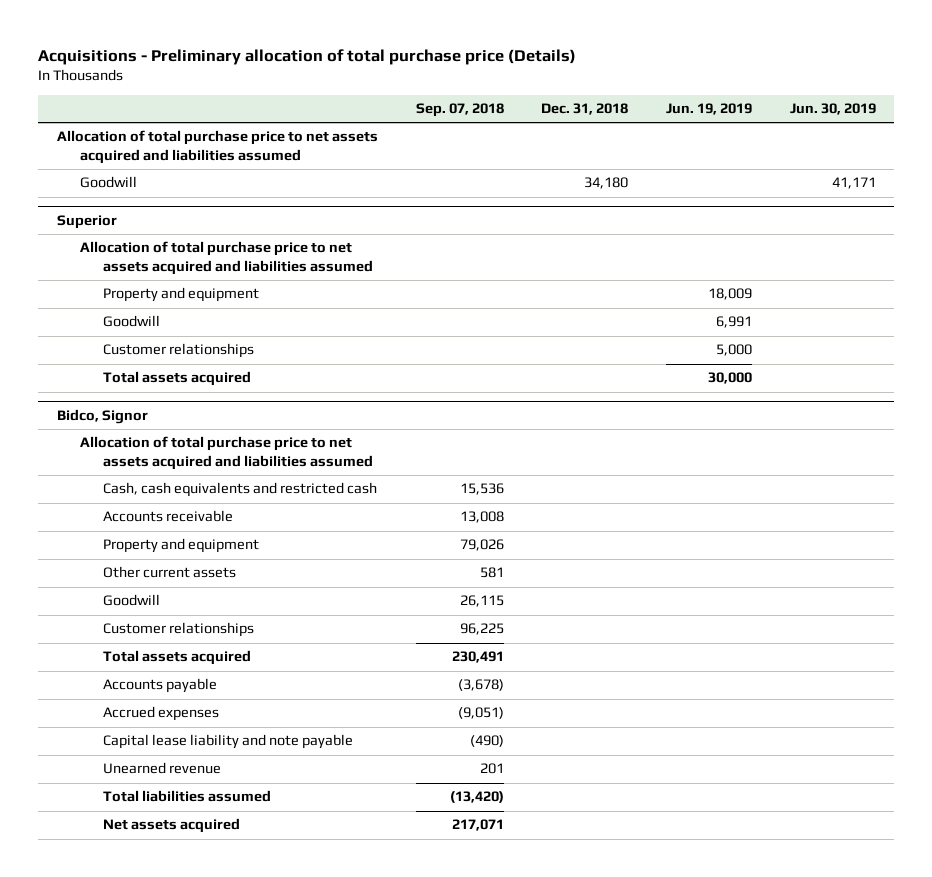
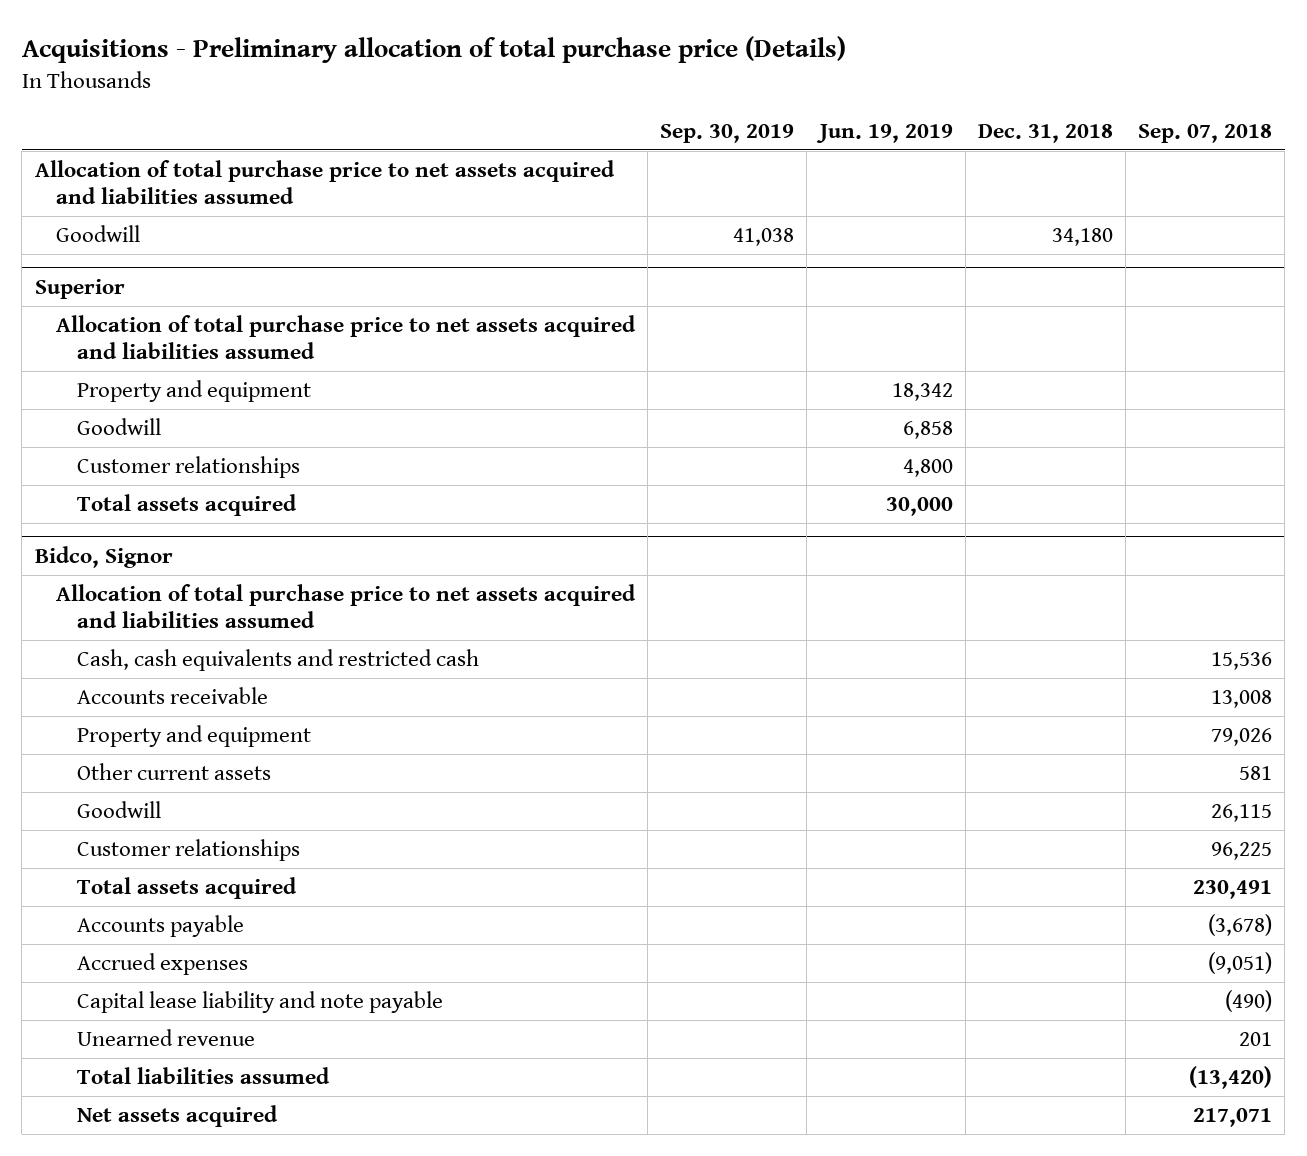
- | Sep. 07, 2018 | Dec. 31, 2018 | Jun. 19, 2019 | Jun. 30, 2019
+ | Sep. 30, 2019 | Jun. 19, 2019 | Dec. 31, 2018 | Sep. 07, 2018
@ Superior
- Property and equipment | | | 18,009 |
- Goodwill | | | 6,991 |
- Customer relationships | | | 5,000 |
+ Property and equipment | | 18,342 | |
+ Goodwill | | 6,858 | |
+ Customer relationships | | 4,800 | |

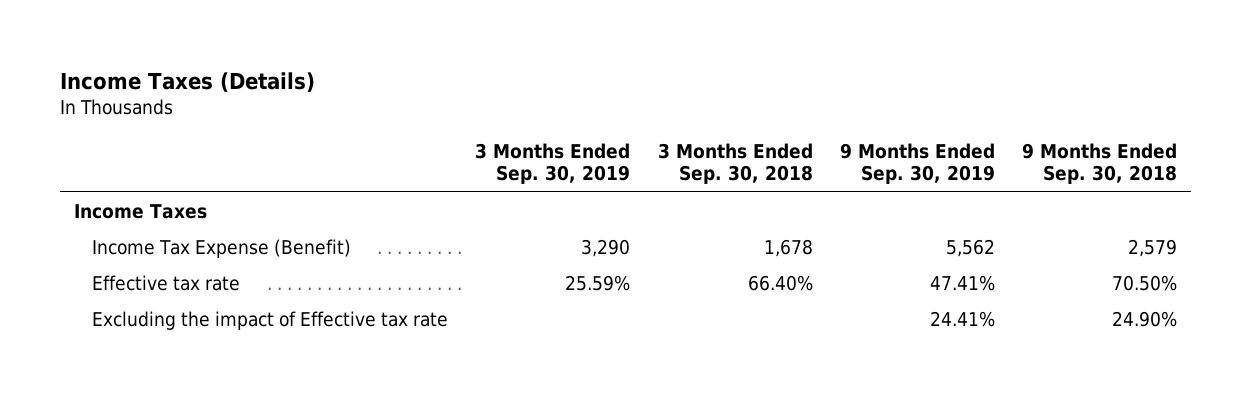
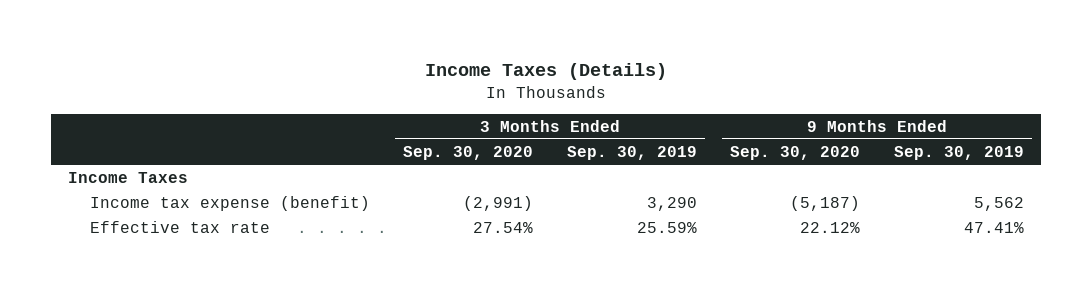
- | 3 Months Ended Sep. 30, 2019 | 3 Months Ended Sep. 30, 2018 | 9 Months Ended Sep. 30, 2019 | 9 Months Ended Sep. 30, 2018
+ | 3 Months Ended Sep. 30, 2020 | 3 Months Ended Sep. 30, 2019 | 9 Months Ended Sep. 30, 2020 | 9 Months Ended Sep. 30, 2019
- Income Tax Expense (Benefit) | 3,290 | 1,678 | 5,562 | 2,579
+ Income tax expense (benefit) | (2,991) | 3,290 | (5,187) | 5,562
- Excluding the impact of Effective tax rate | | | 24.41% | 24.90%

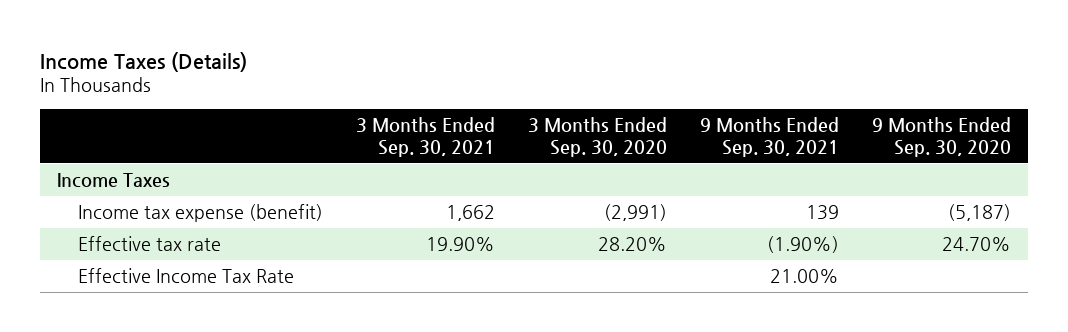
- | 3 Months Ended Sep. 30, 2020 | 3 Months Ended Sep. 30, 2019 | 9 Months Ended Sep. 30, 2020 | 9 Months Ended Sep. 30, 2019
+ | 3 Months Ended Sep. 30, 2021 | 3 Months Ended Sep. 30, 2020 | 9 Months Ended Sep. 30, 2021 | 9 Months Ended Sep. 30, 2020
- Effective tax rate | 27.54% | 25.59% | 22.12% | 47.41%
+ Effective tax rate | 19.90% | 28.20% | (1.90%) | 24.70%
+ Effective Income Tax Rate | | | 21.00% |

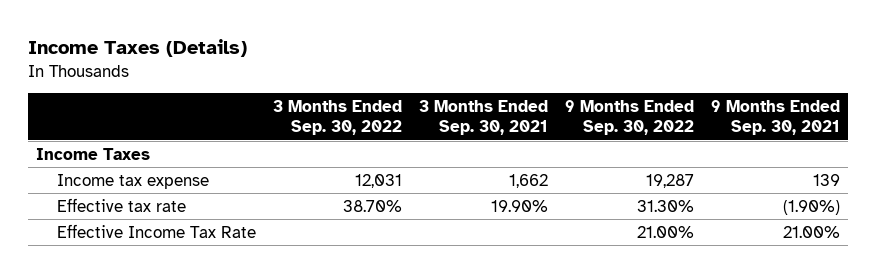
- | 3 Months Ended Sep. 30, 2021 | 3 Months Ended Sep. 30, 2020 | 9 Months Ended Sep. 30, 2021 | 9 Months Ended Sep. 30, 2020
+ | 3 Months Ended Sep. 30, 2022 | 3 Months Ended Sep. 30, 2021 | 9 Months Ended Sep. 30, 2022 | 9 Months Ended Sep. 30, 2021
- Income tax expense (benefit) | 1,662 | (2,991) | 139 | (5,187)
+ Income tax expense | 12,031 | 1,662 | 19,287 | 139

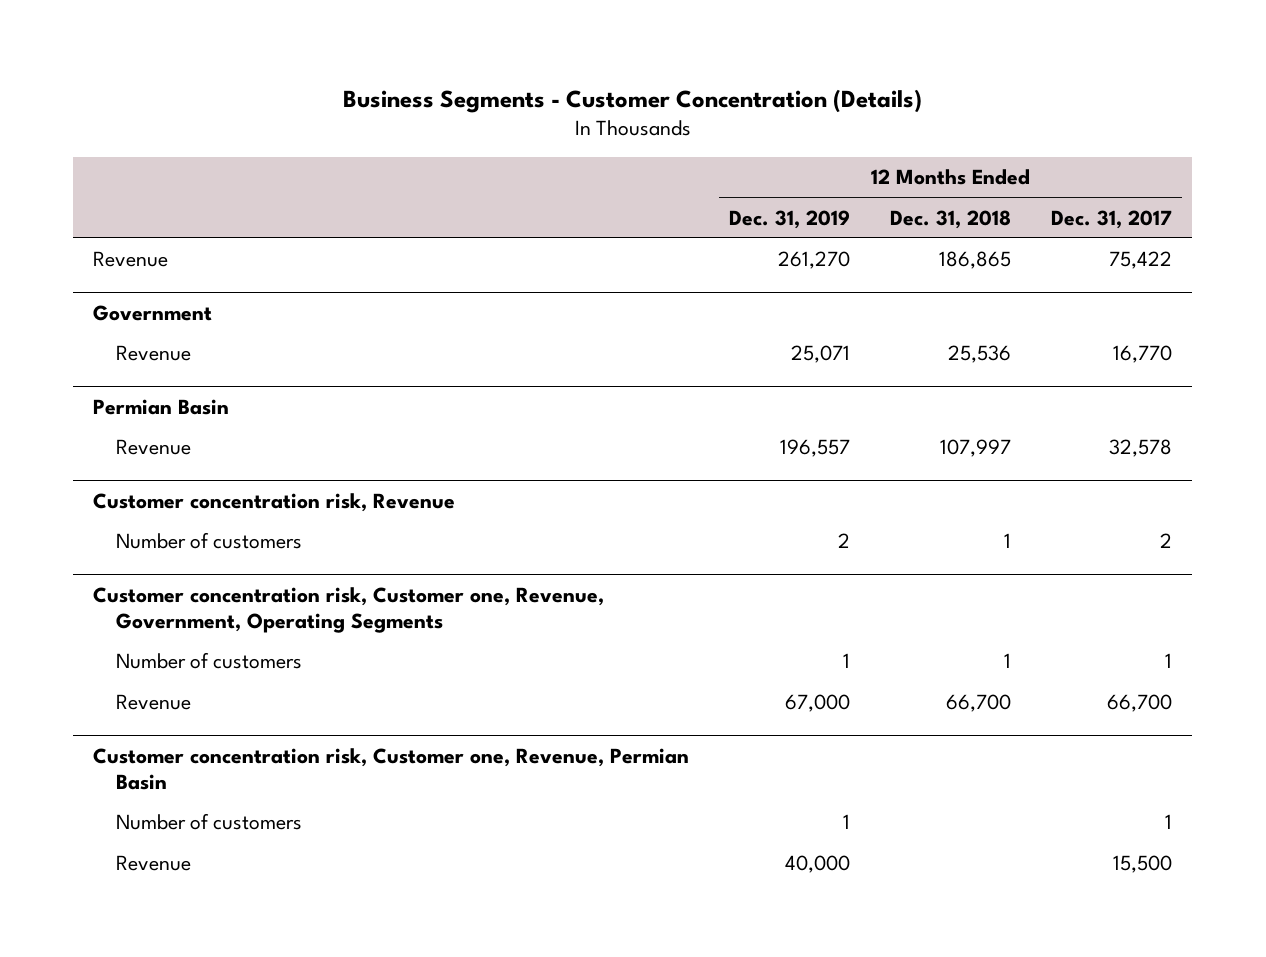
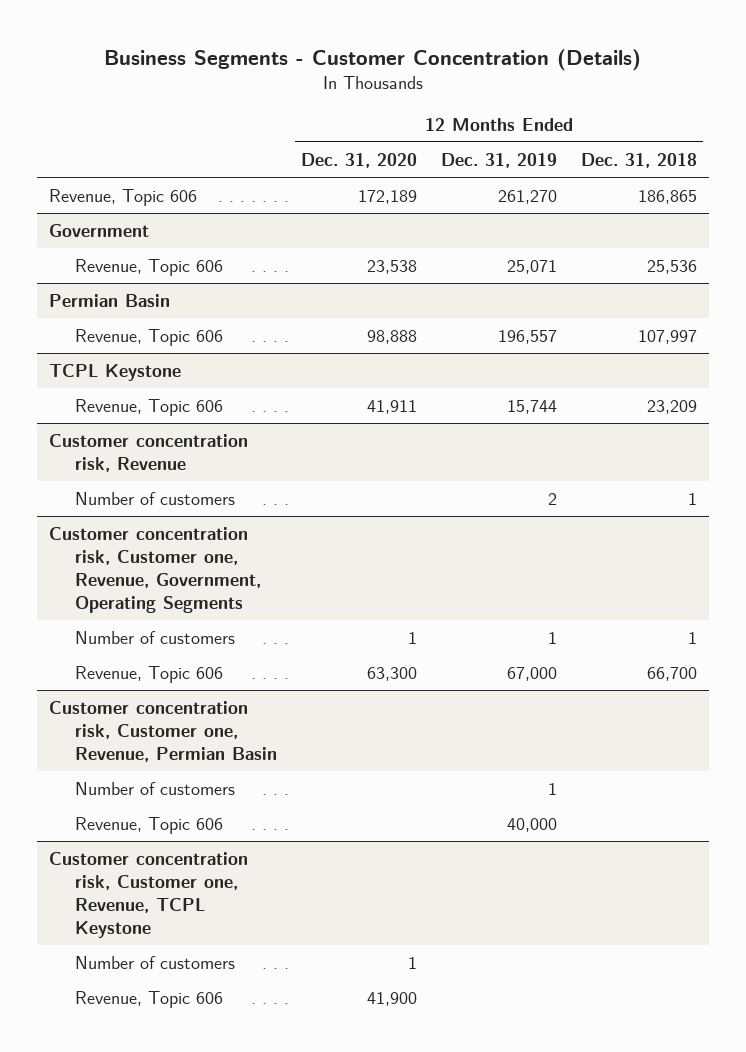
- | 12 Months Ended Dec. 31, 2019 | 12 Months Ended Dec. 31, 2018 | 12 Months Ended Dec. 31, 2017
+ | 12 Months Ended Dec. 31, 2020 | 12 Months Ended Dec. 31, 2019 | 12 Months Ended Dec. 31, 2018
- Revenue | 261,270 | 186,865 | 75,422
+ Revenue, Topic 606 | 172,189 | 261,270 | 186,865
@ Government
- Revenue | 25,071 | 25,536 | 16,770
+ Revenue, Topic 606 | 23,538 | 25,071 | 25,536
@ Permian Basin
- Revenue | 196,557 | 107,997 | 32,578
+ Revenue, Topic 606 | 98,888 | 196,557 | 107,997
+ TCPL Keystone
+ Revenue, Topic 606 | 41,911 | 15,744 | 23,209
@ Customer concentration risk, Customer one, Revenue, Government, Operating Segments
- Revenue | 67,000 | 66,700 | 66,700
+ Revenue, Topic 606 | 63,300 | 67,000 | 66,700
@ Customer concentration risk, Customer one, Revenue, Permian Basin
- Revenue | 40,000 | | 15,500
+ Revenue, Topic 606 | | 40,000 |
+ Customer concentration risk, Customer one, Revenue, TCPL Keystone
+ Number of customers | 1 | |
+ Revenue, Topic 606 | 41,900 | |

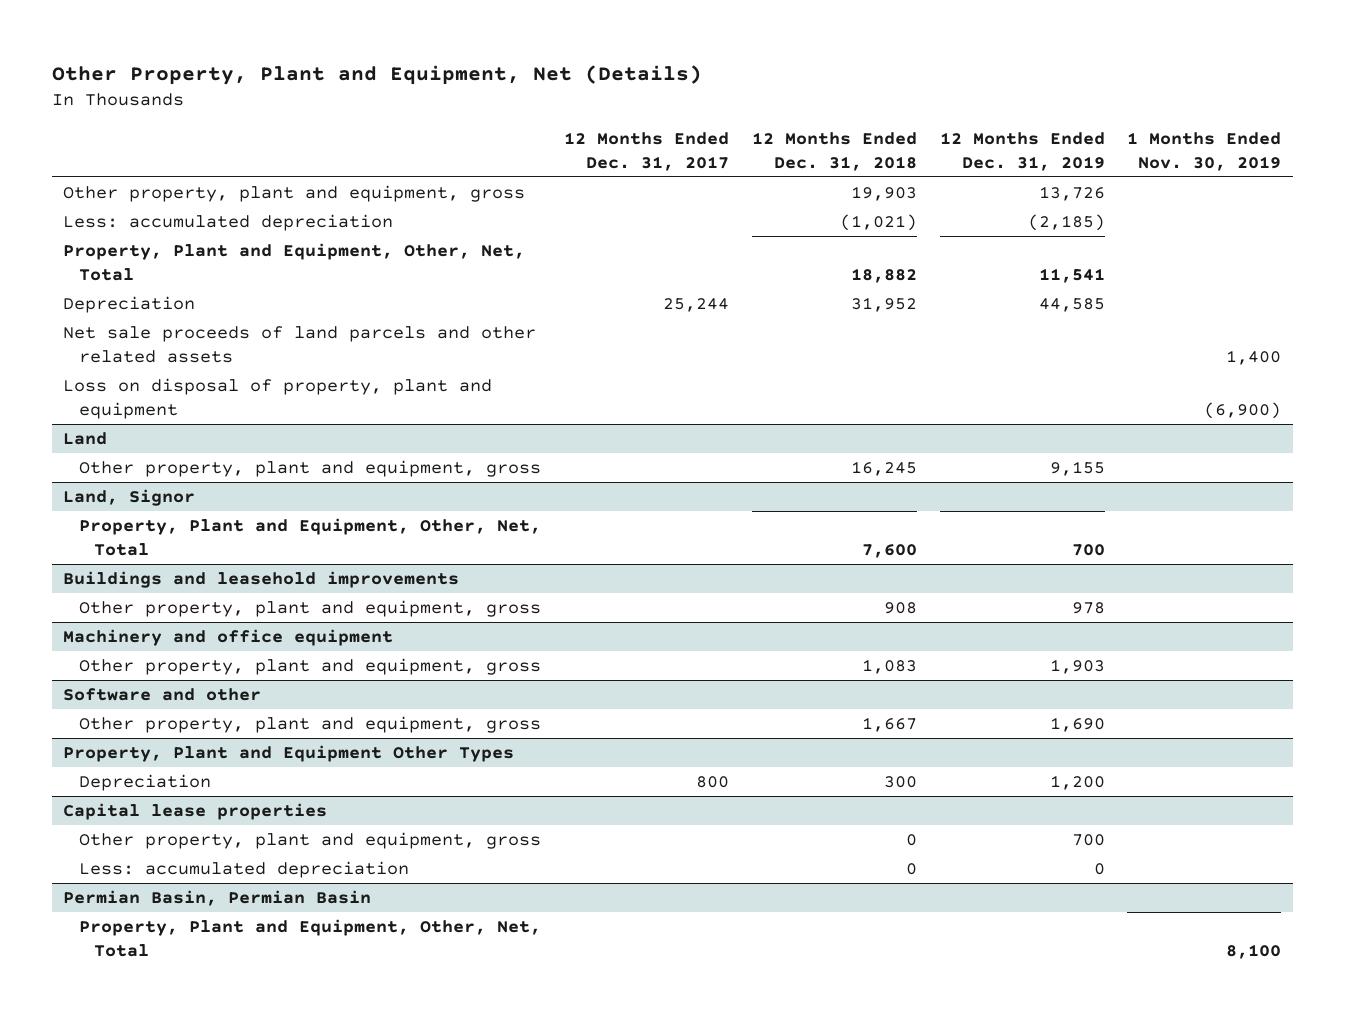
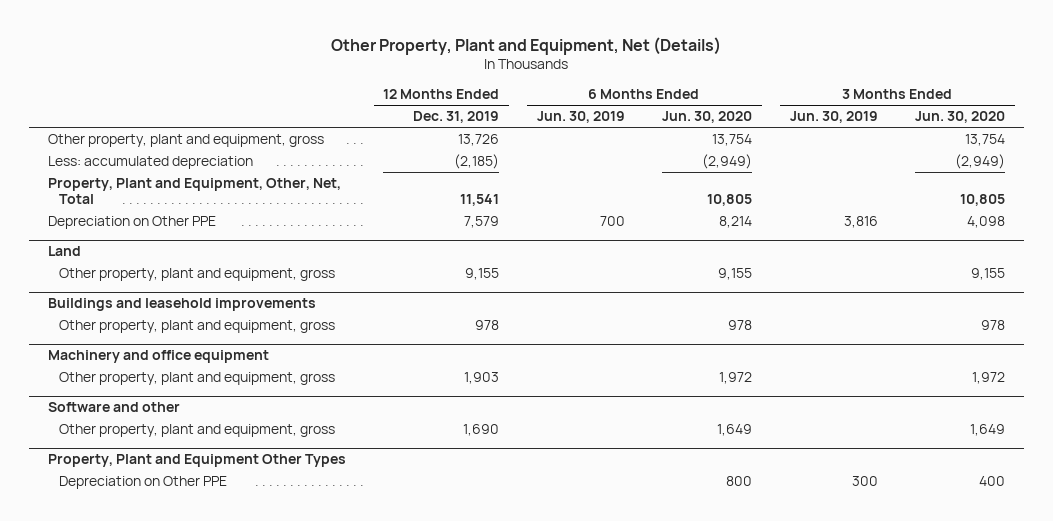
- | 12 Months Ended Dec. 31, 2017 | 12 Months Ended Dec. 31, 2018 | 12 Months Ended Dec. 31, 2019 | 1 Months Ended Nov. 30, 2019
+ | 12 Months Ended Dec. 31, 2019 | 6 Months Ended Jun. 30, 2019 | 6 Months Ended Jun. 30, 2020 | 3 Months Ended Jun. 30, 2019 | 3 Months Ended Jun. 30, 2020
- Depreciation | 25,244 | 31,952 | 44,585 |
- Net sale proceeds of land parcels and other related assets | | | | 1,400
- Loss on disposal of property, plant and equipment | | | | (6,900)
+ Depreciation on Other PPE | 7,579 | 700 | 8,214 | 3,816 | 4,098
- Land, Signor
- Property, Plant and Equipment, Other, Net, Total | | 7,600 | 700 |
@ Property, Plant and Equipment Other Types
- Depreciation | 800 | 300 | 1,200 |
- Capital lease properties
- Other property, plant and equipment, gross | | 0 | 700 |
- Less: accumulated depreciation | | 0 | 0 |
- Permian Basin, Permian Basin
- Property, Plant and Equipment, Other, Net, Total | | | | 8,100
@ Property, Plant and Equipment Other Types
+ Depreciation on Other PPE | | | 800 | 300 | 400

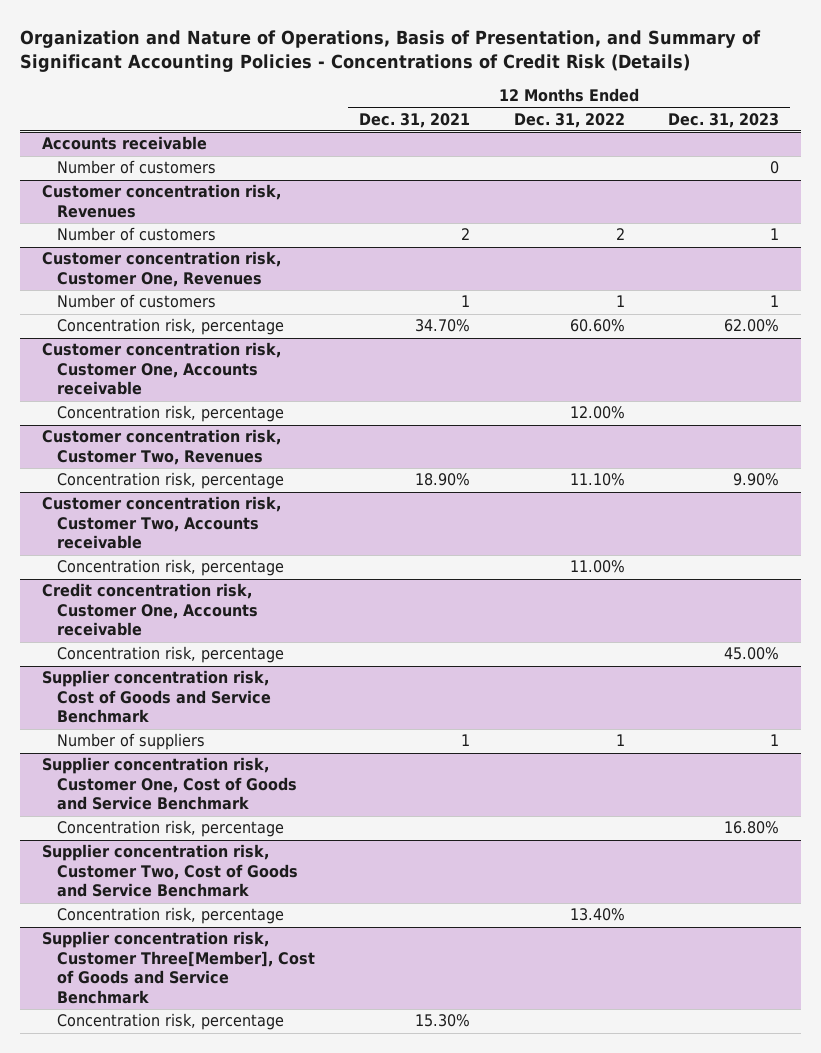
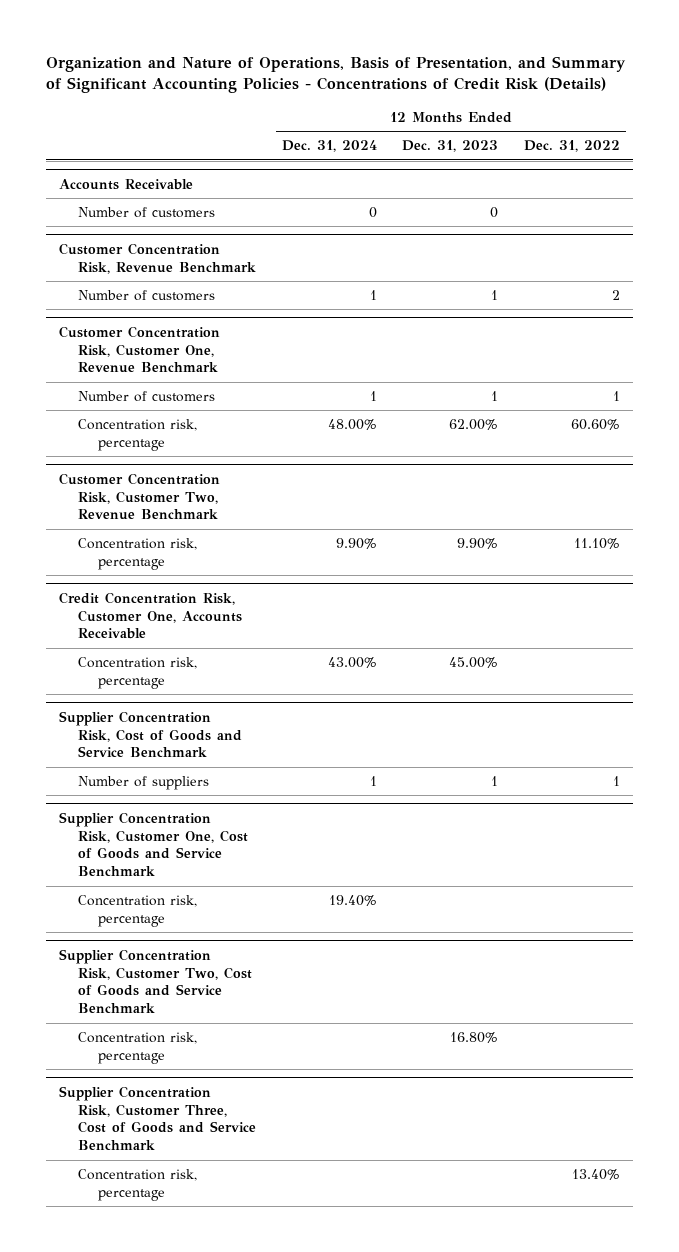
- | 12 Months Ended Dec. 31, 2021 | 12 Months Ended Dec. 31, 2022 | 12 Months Ended Dec. 31, 2023
+ | 12 Months Ended Dec. 31, 2024 | 12 Months Ended Dec. 31, 2023 | 12 Months Ended Dec. 31, 2022
- Accounts receivable
+ Accounts Receivable
- Customer concentration risk, Revenues
+ Customer Concentration Risk, Revenue Benchmark
- Customer concentration risk, Customer One, Revenues
+ Customer Concentration Risk, Customer One, Revenue Benchmark
- Customer concentration risk, Customer One, Accounts receivable
- Concentration risk, percentage | | 12.00% |
- Customer concentration risk, Customer Two, Revenues
+ Customer Concentration Risk, Customer Two, Revenue Benchmark
- Customer concentration risk, Customer Two, Accounts receivable
- Concentration risk, percentage | | 11.00% |
- Credit concentration risk, Customer One, Accounts receivable
+ Credit Concentration Risk, Customer One, Accounts Receivable
- Supplier concentration risk, Cost of Goods and Service Benchmark
+ Supplier Concentration Risk, Cost of Goods and Service Benchmark
- Supplier concentration risk, Customer One, Cost of Goods and Service Benchmark
+ Supplier Concentration Risk, Customer One, Cost of Goods and Service Benchmark
+ Concentration risk, percentage | 19.40% | |
+ Supplier Concentration Risk, Customer Two, Cost of Goods and Service Benchmark
- Supplier concentration risk, Customer Two, Cost of Goods and Service Benchmark
+ Supplier Concentration Risk, Customer Three, Cost of Goods and Service Benchmark
- Supplier concentration risk, Customer Three[Member], Cost of Goods and Service Benchmark
- Concentration risk, percentage | 15.30% | |

